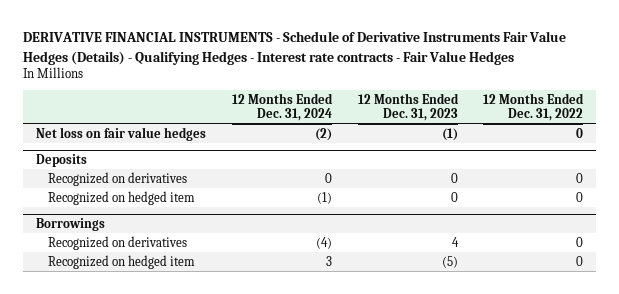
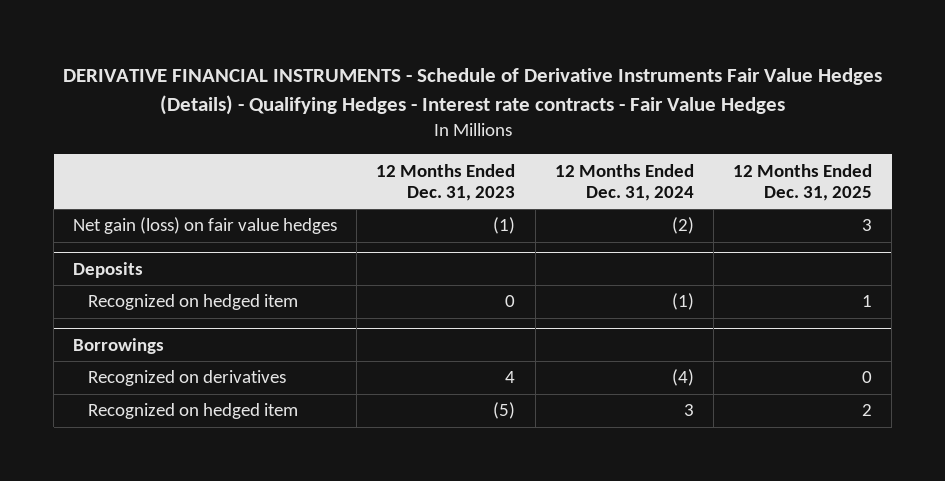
- | 12 Months Ended Dec. 31, 2024 | 12 Months Ended Dec. 31, 2023 | 12 Months Ended Dec. 31, 2022
+ | 12 Months Ended Dec. 31, 2023 | 12 Months Ended Dec. 31, 2024 | 12 Months Ended Dec. 31, 2025
- Net loss on fair value hedges | (2) | (1) | 0
+ Net gain (loss) on fair value hedges | (1) | (2) | 3
@ Deposits
- Recognized on derivatives | 0 | 0 | 0

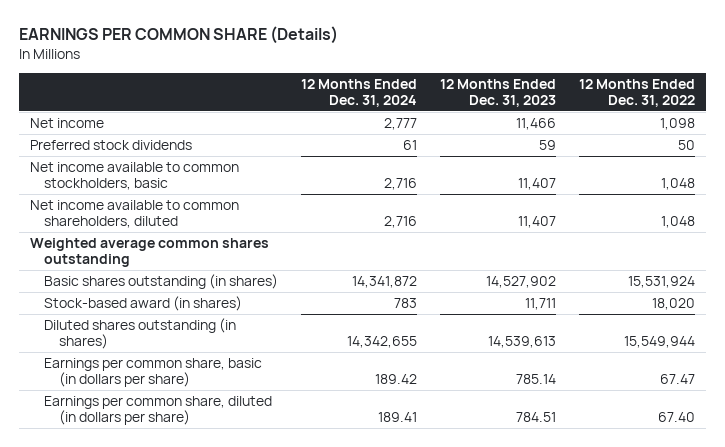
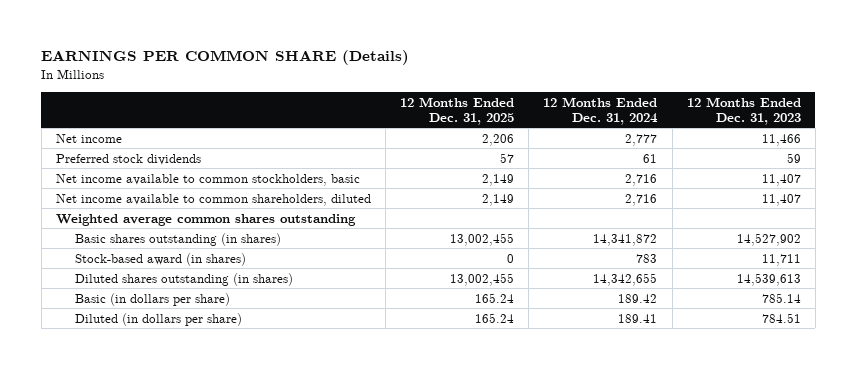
- | 12 Months Ended Dec. 31, 2024 | 12 Months Ended Dec. 31, 2023 | 12 Months Ended Dec. 31, 2022
+ | 12 Months Ended Dec. 31, 2025 | 12 Months Ended Dec. 31, 2024 | 12 Months Ended Dec. 31, 2023
- Earnings per common share, basic (in dollars per share) | 189.42 | 785.14 | 67.47
- Earnings per common share, diluted (in dollars per share) | 189.41 | 784.51 | 67.40
+ Basic (in dollars per share) | 165.24 | 189.42 | 785.14
+ Diluted (in dollars per share) | 165.24 | 189.41 | 784.51

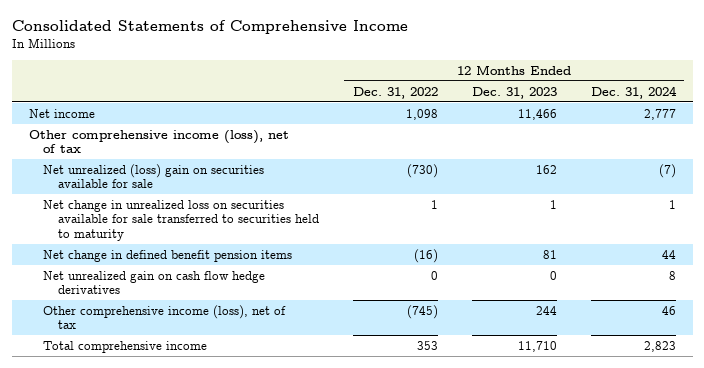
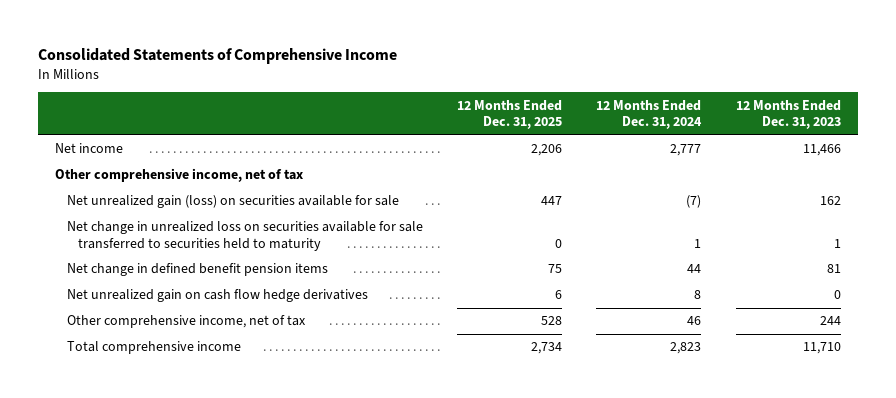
- | 12 Months Ended Dec. 31, 2022 | 12 Months Ended Dec. 31, 2023 | 12 Months Ended Dec. 31, 2024
+ | 12 Months Ended Dec. 31, 2025 | 12 Months Ended Dec. 31, 2024 | 12 Months Ended Dec. 31, 2023
- Other comprehensive income (loss), net of tax
- Net unrealized (loss) gain on securities available for sale | (730) | 162 | (7)
+ Other comprehensive income, net of tax
+ Net unrealized gain (loss) on securities available for sale | 447 | (7) | 162
- Other comprehensive income (loss), net of tax | (745) | 244 | 46
+ Other comprehensive income, net of tax | 528 | 46 | 244

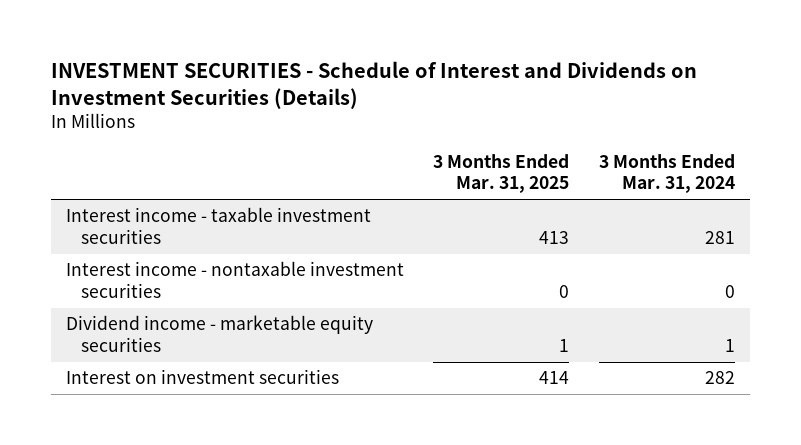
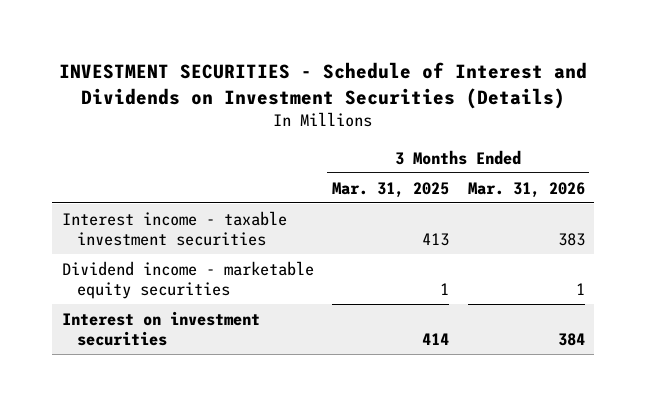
- | 3 Months Ended Mar. 31, 2025 | 3 Months Ended Mar. 31, 2024
+ | 3 Months Ended Mar. 31, 2025 | 3 Months Ended Mar. 31, 2026
- Interest income - nontaxable investment securities | 0 | 0

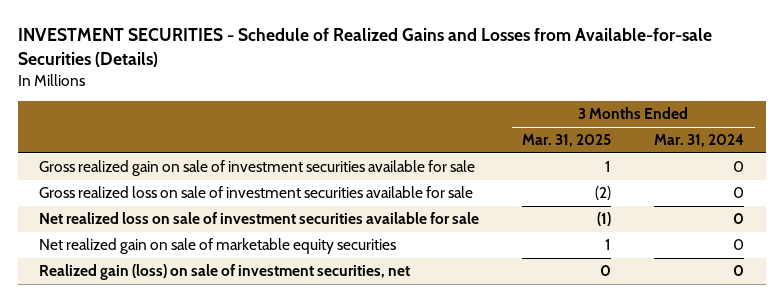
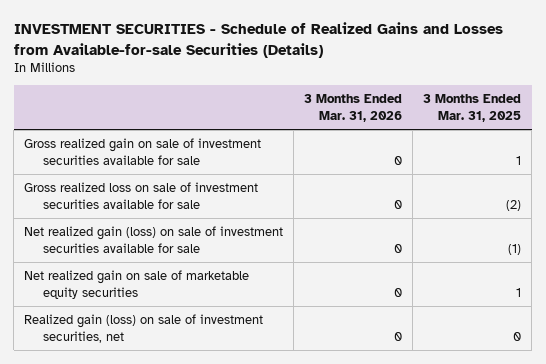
- | 3 Months Ended Mar. 31, 2025 | 3 Months Ended Mar. 31, 2024
+ | 3 Months Ended Mar. 31, 2026 | 3 Months Ended Mar. 31, 2025
- Net realized loss on sale of investment securities available for sale | (1) | 0
+ Net realized gain (loss) on sale of investment securities available for sale | 0 | (1)

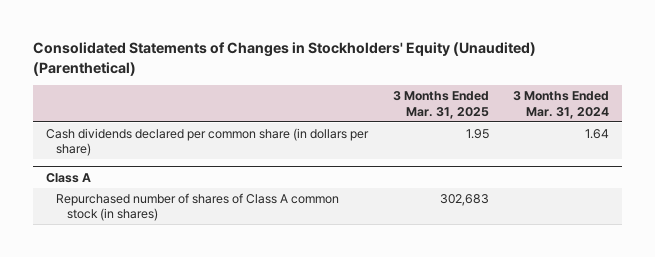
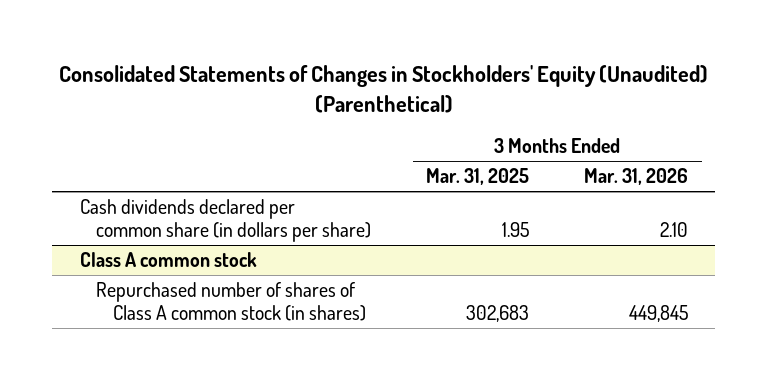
- | 3 Months Ended Mar. 31, 2025 | 3 Months Ended Mar. 31, 2024
+ | 3 Months Ended Mar. 31, 2025 | 3 Months Ended Mar. 31, 2026
- Class A
+ Class A common stock

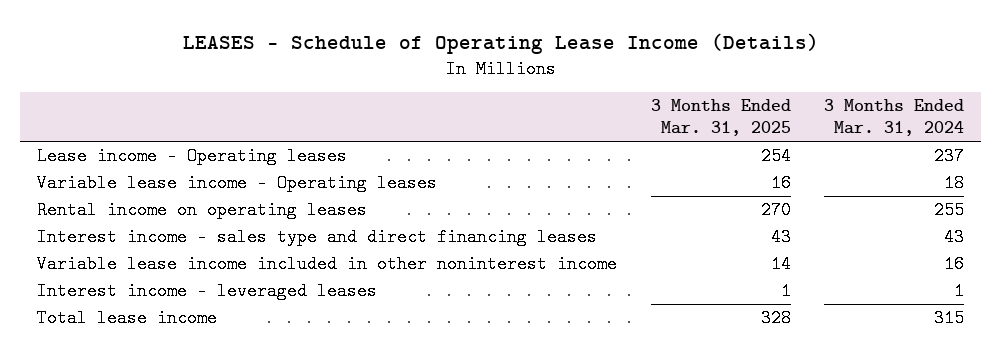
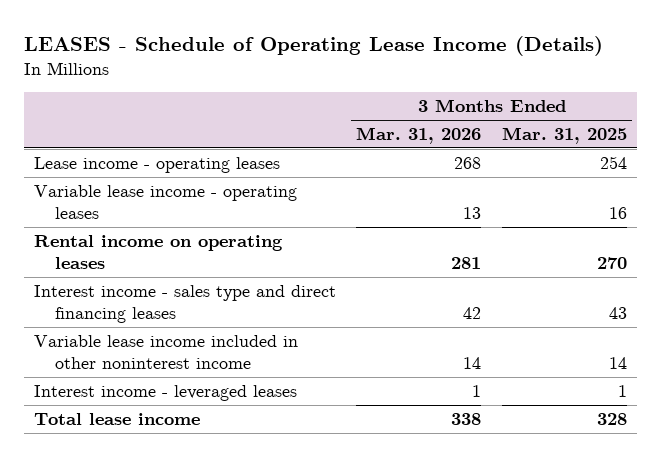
- | 3 Months Ended Mar. 31, 2025 | 3 Months Ended Mar. 31, 2024
+ | 3 Months Ended Mar. 31, 2026 | 3 Months Ended Mar. 31, 2025
- Lease income - Operating leases | 254 | 237
- Variable lease income - Operating leases | 16 | 18
+ Lease income - operating leases | 268 | 254
+ Variable lease income - operating leases | 13 | 16

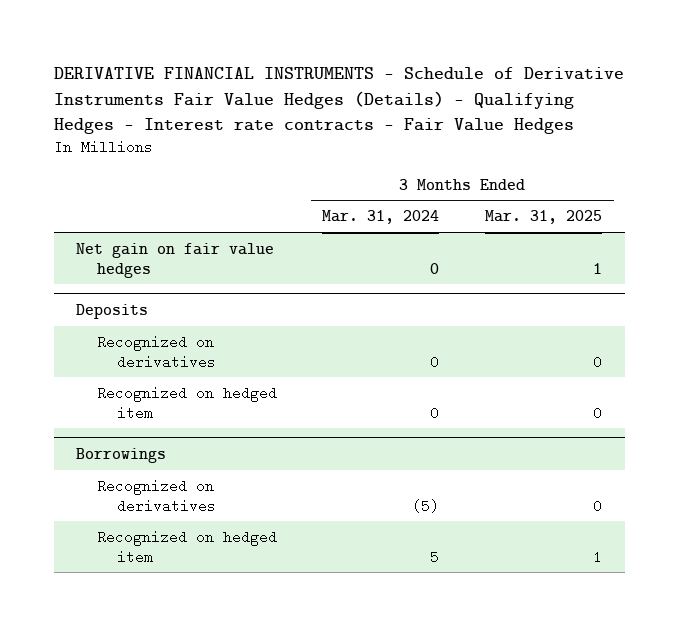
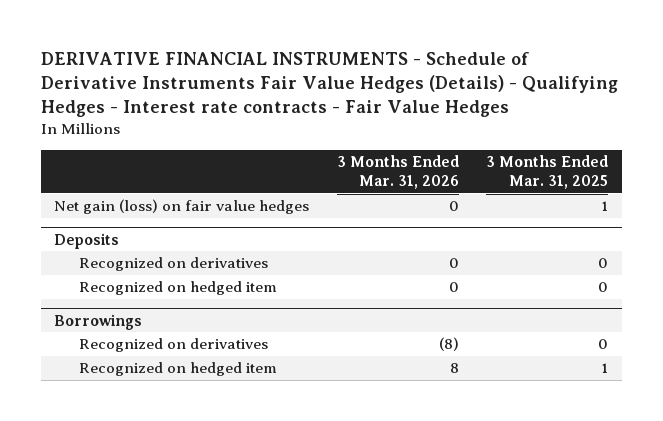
- | 3 Months Ended Mar. 31, 2024 | 3 Months Ended Mar. 31, 2025
+ | 3 Months Ended Mar. 31, 2026 | 3 Months Ended Mar. 31, 2025
- Net gain on fair value hedges | 0 | 1
+ Net gain (loss) on fair value hedges | 0 | 1

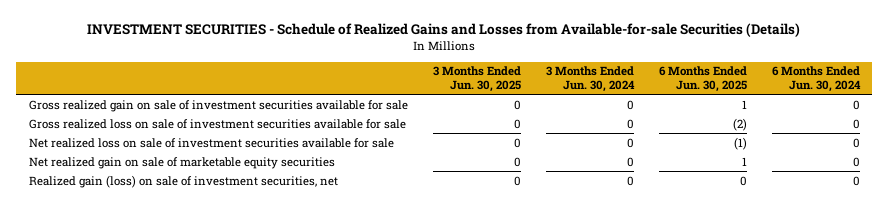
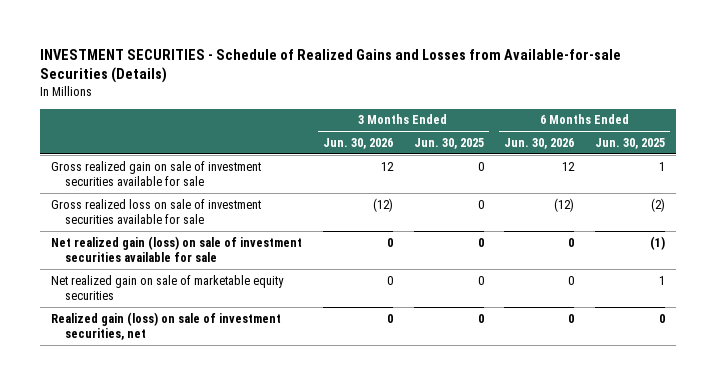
- | 3 Months Ended Jun. 30, 2025 | 3 Months Ended Jun. 30, 2024 | 6 Months Ended Jun. 30, 2025 | 6 Months Ended Jun. 30, 2024
+ | 3 Months Ended Jun. 30, 2026 | 3 Months Ended Jun. 30, 2025 | 6 Months Ended Jun. 30, 2026 | 6 Months Ended Jun. 30, 2025
- Net realized loss on sale of investment securities available for sale | 0 | 0 | (1) | 0
+ Net realized gain (loss) on sale of investment securities available for sale | 0 | 0 | 0 | (1)

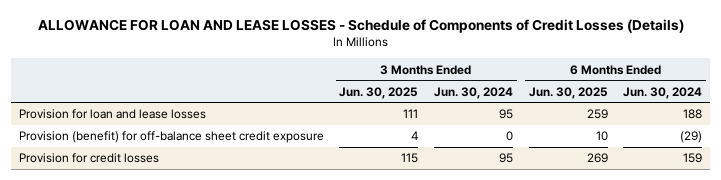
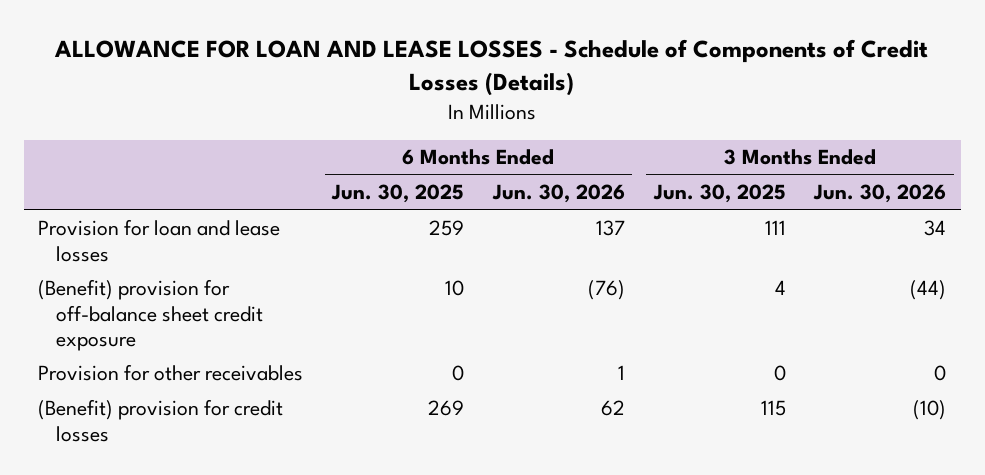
- | 3 Months Ended Jun. 30, 2025 | 3 Months Ended Jun. 30, 2024 | 6 Months Ended Jun. 30, 2025 | 6 Months Ended Jun. 30, 2024
+ | 6 Months Ended Jun. 30, 2025 | 6 Months Ended Jun. 30, 2026 | 3 Months Ended Jun. 30, 2025 | 3 Months Ended Jun. 30, 2026
- Provision (benefit) for off-balance sheet credit exposure | 4 | 0 | 10 | (29)
- Provision for credit losses | 115 | 95 | 269 | 159
+ (Benefit) provision for off-balance sheet credit exposure | 10 | (76) | 4 | (44)
+ Provision for other receivables | 0 | 1 | 0 | 0
+ (Benefit) provision for credit losses | 269 | 62 | 115 | (10)

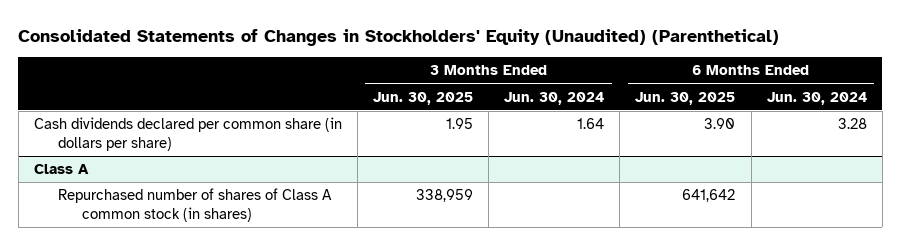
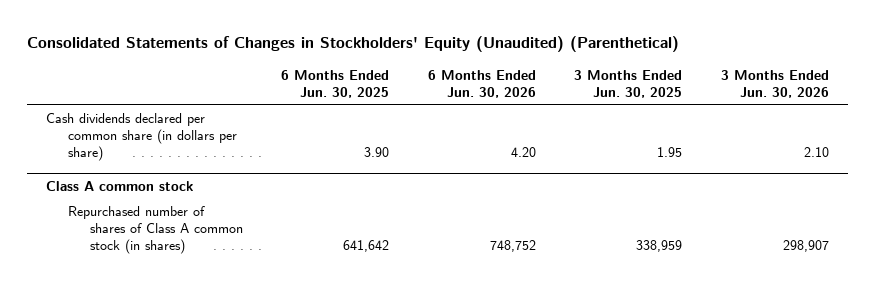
- | 3 Months Ended Jun. 30, 2025 | 3 Months Ended Jun. 30, 2024 | 6 Months Ended Jun. 30, 2025 | 6 Months Ended Jun. 30, 2024
+ | 6 Months Ended Jun. 30, 2025 | 6 Months Ended Jun. 30, 2026 | 3 Months Ended Jun. 30, 2025 | 3 Months Ended Jun. 30, 2026
- Class A
+ Class A common stock

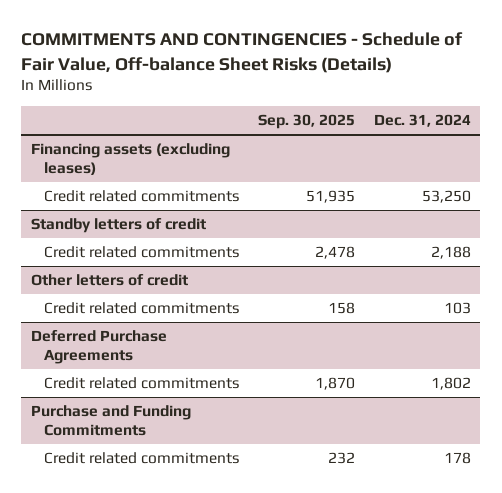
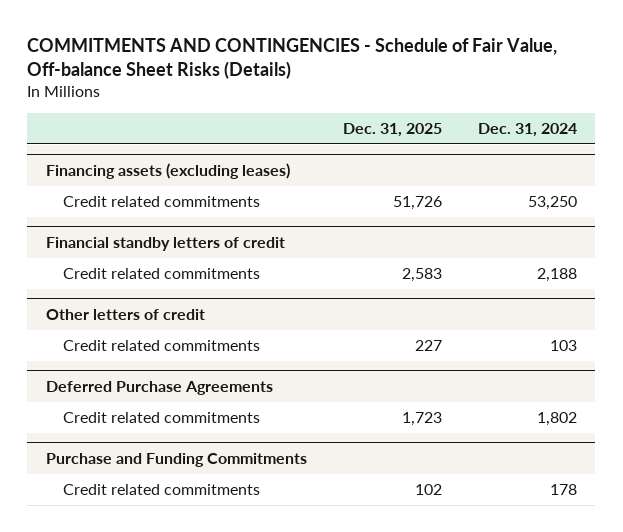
- | Sep. 30, 2025 | Dec. 31, 2024
+ | Dec. 31, 2025 | Dec. 31, 2024
- Standby letters of credit
+ Financial standby letters of credit

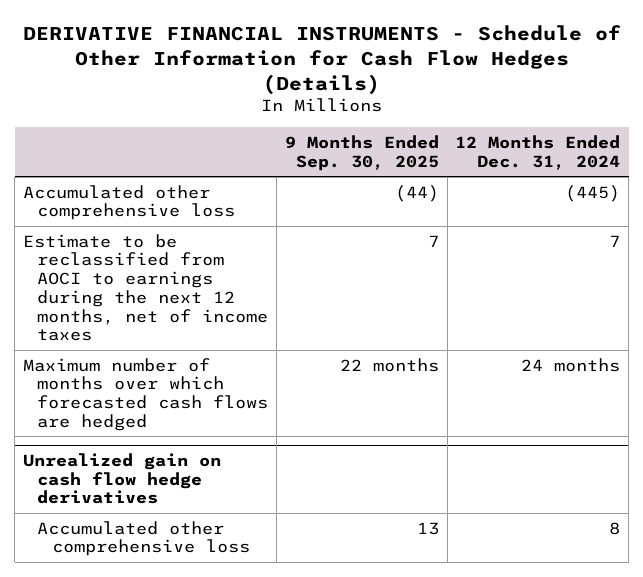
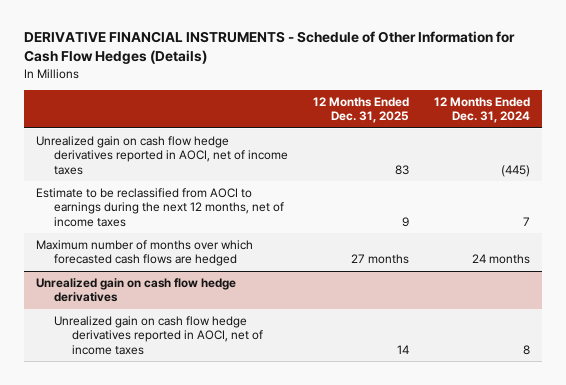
- | 9 Months Ended Sep. 30, 2025 | 12 Months Ended Dec. 31, 2024
+ | 12 Months Ended Dec. 31, 2025 | 12 Months Ended Dec. 31, 2024
- Accumulated other comprehensive loss | (44) | (445)
+ Unrealized gain on cash flow hedge derivatives reported in AOCI, net of income taxes | 83 | (445)
@ Unrealized gain on cash flow hedge derivatives
- Accumulated other comprehensive loss | 13 | 8
+ Unrealized gain on cash flow hedge derivatives reported in AOCI, net of income taxes | 14 | 8

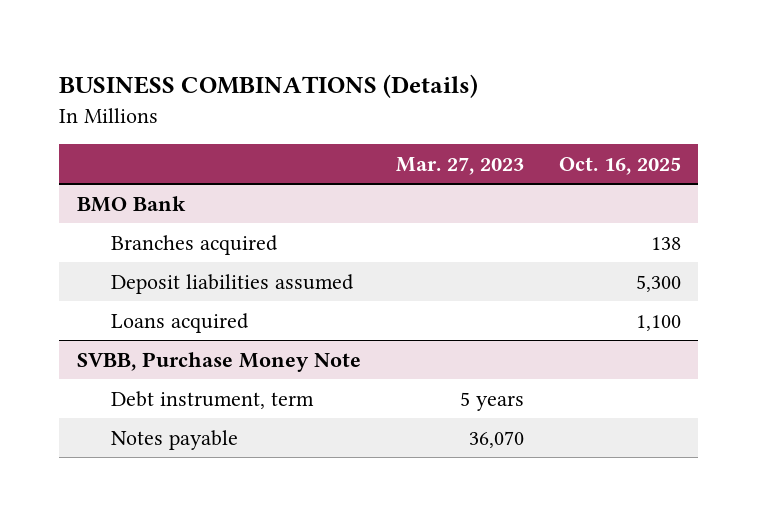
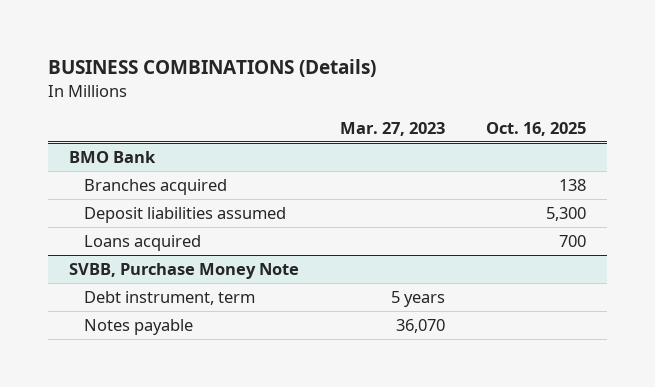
@ BMO Bank
- Loans acquired | | 1,100
+ Loans acquired | | 700

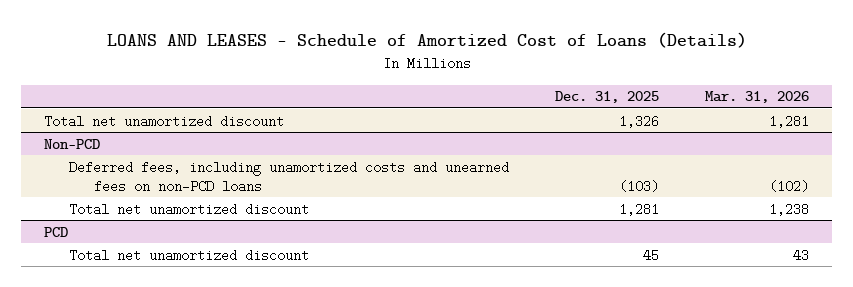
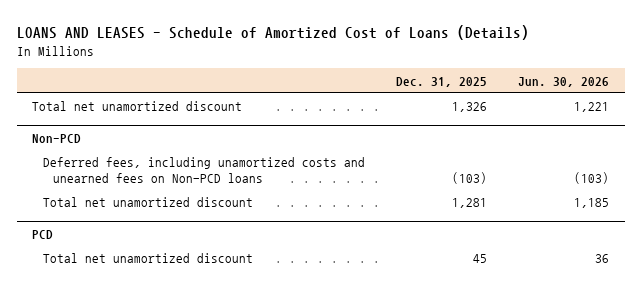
- | Dec. 31, 2025 | Mar. 31, 2026
+ | Dec. 31, 2025 | Jun. 30, 2026
@ Non-PCD
- Deferred fees, including unamortized costs and unearned fees on non-PCD loans | (103) | (102)
+ Deferred fees, including unamortized costs and unearned fees on Non-PCD loans | (103) | (103)

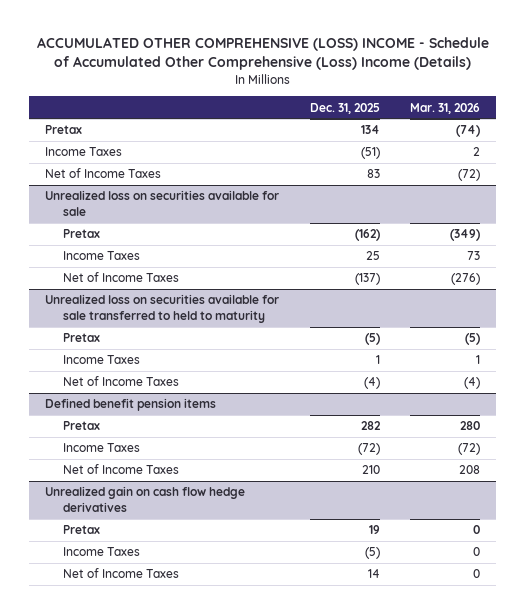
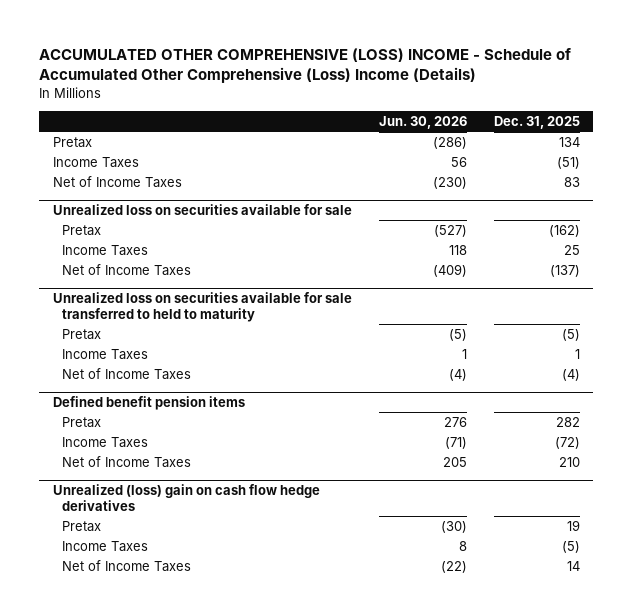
- | Dec. 31, 2025 | Mar. 31, 2026
+ | Jun. 30, 2026 | Dec. 31, 2025
- Unrealized gain on cash flow hedge derivatives
+ Unrealized (loss) gain on cash flow hedge derivatives

